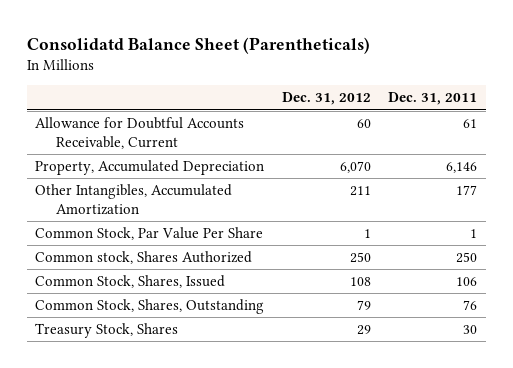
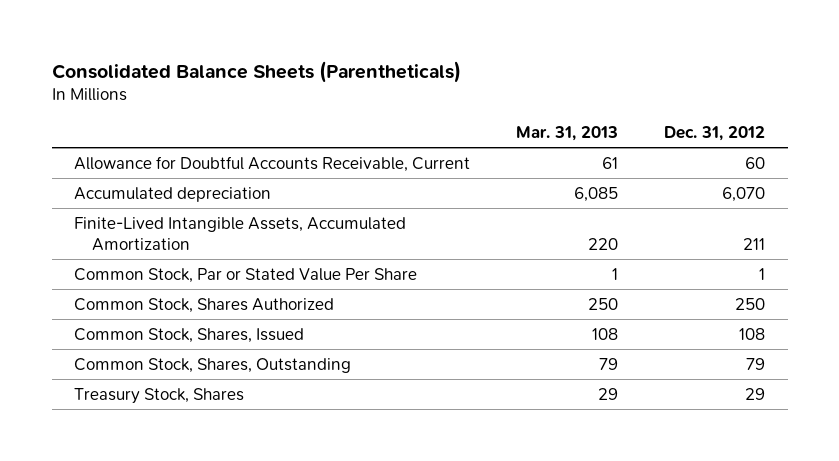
- Consolidatd Balance Sheet (Parentheticals)
+ Consolidated Balance Sheets (Parentheticals)
- | Dec. 31, 2012 | Dec. 31, 2011
+ | Mar. 31, 2013 | Dec. 31, 2012
- Property, Accumulated Depreciation | 6,070 | 6,146
- Other Intangibles, Accumulated Amortization | 211 | 177
- Common Stock, Par Value Per Share | 1 | 1
- Common stock, Shares Authorized | 250 | 250
+ Accumulated depreciation | 6,085 | 6,070
+ Finite-Lived Intangible Assets, Accumulated Amortization | 220 | 211
+ Common Stock, Par or Stated Value Per Share | 1 | 1
+ Common Stock, Shares Authorized | 250 | 250

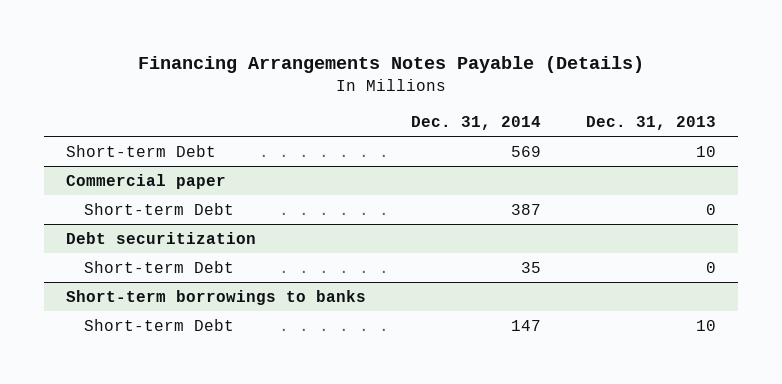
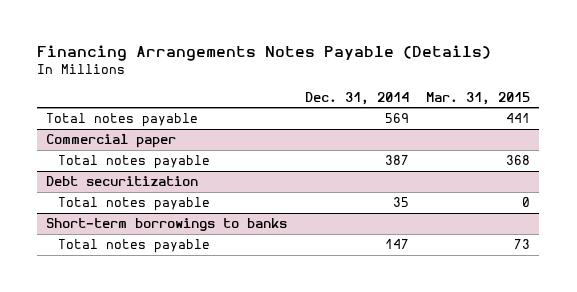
- | Dec. 31, 2014 | Dec. 31, 2013
+ | Dec. 31, 2014 | Mar. 31, 2015
- Short-term Debt | 569 | 10
+ Total notes payable | 569 | 441
@ Commercial paper
- Short-term Debt | 387 | 0
+ Total notes payable | 387 | 368
@ Debt securitization
- Short-term Debt | 35 | 0
+ Total notes payable | 35 | 0
@ Short-term borrowings to banks
- Short-term Debt | 147 | 10
+ Total notes payable | 147 | 73

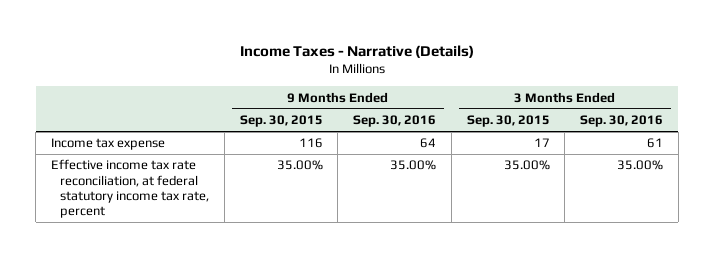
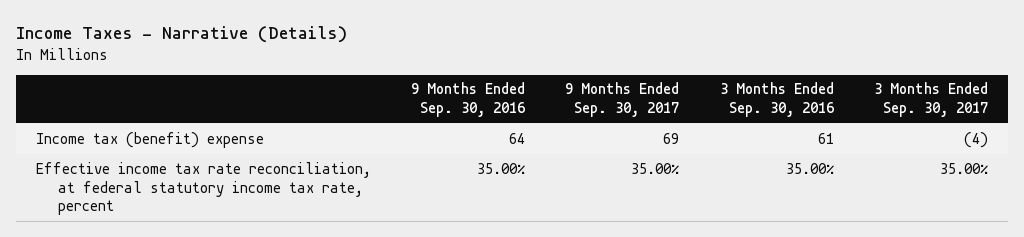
- | 9 Months Ended Sep. 30, 2015 | 9 Months Ended Sep. 30, 2016 | 3 Months Ended Sep. 30, 2015 | 3 Months Ended Sep. 30, 2016
+ | 9 Months Ended Sep. 30, 2016 | 9 Months Ended Sep. 30, 2017 | 3 Months Ended Sep. 30, 2016 | 3 Months Ended Sep. 30, 2017
- Income tax expense | 116 | 64 | 17 | 61
+ Income tax (benefit) expense | 64 | 69 | 61 | (4)

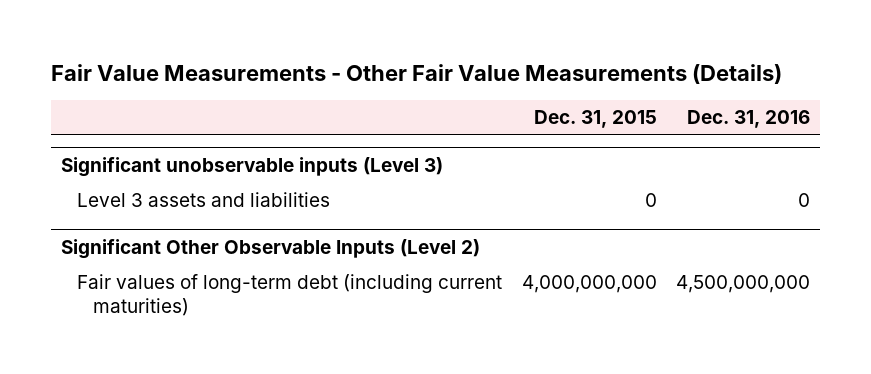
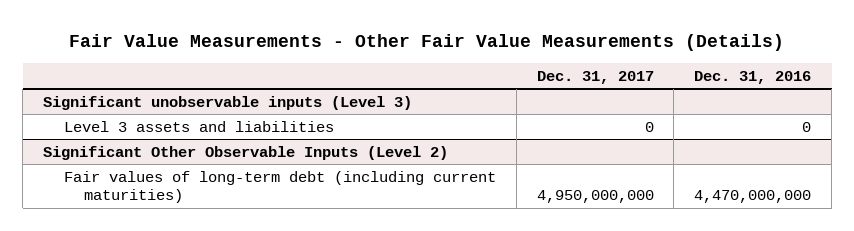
- | Dec. 31, 2015 | Dec. 31, 2016
+ | Dec. 31, 2017 | Dec. 31, 2016
@ Significant Other Observable Inputs (Level 2)
- Fair values of long-term debt (including current maturities) | 4,000,000,000 | 4,500,000,000
+ Fair values of long-term debt (including current maturities) | 4,950,000,000 | 4,470,000,000

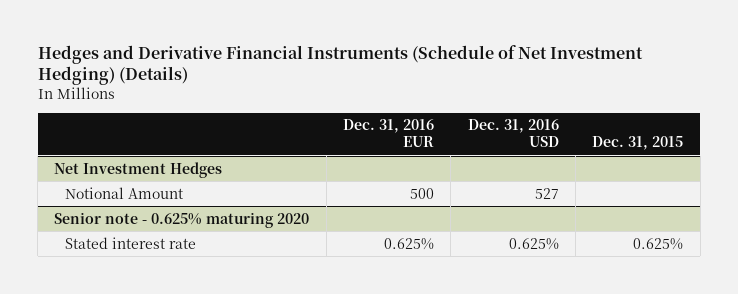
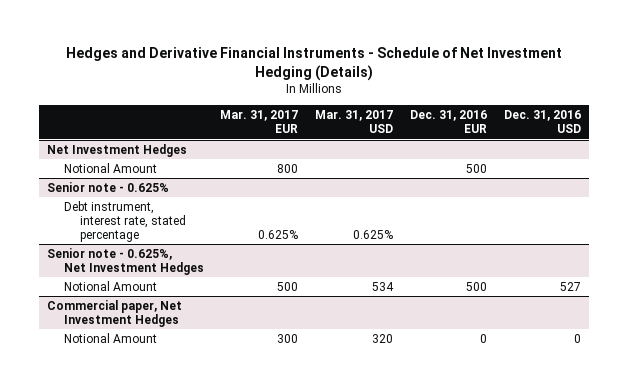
- Hedges and Derivative Financial Instruments (Schedule of Net Investment Hedging) (Details)
+ Hedges and Derivative Financial Instruments - Schedule of Net Investment Hedging (Details)
- | Dec. 31, 2016 EUR | Dec. 31, 2016 USD | Dec. 31, 2015
+ | Mar. 31, 2017 EUR | Mar. 31, 2017 USD | Dec. 31, 2016 EUR | Dec. 31, 2016 USD
@ Net Investment Hedges
+ Notional Amount | 800 | | 500 |
+ Senior note - 0.625%
+ Debt instrument, interest rate, stated percentage | 0.625% | 0.625% | |
+ Senior note - 0.625%, Net Investment Hedges
- Senior note - 0.625% maturing 2020
- Stated interest rate | 0.625% | 0.625% | 0.625%
+ Commercial paper, Net Investment Hedges
+ Notional Amount | 300 | 320 | 0 | 0

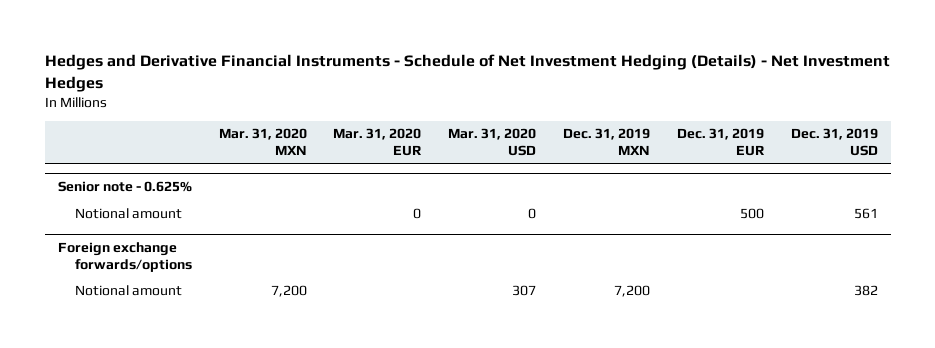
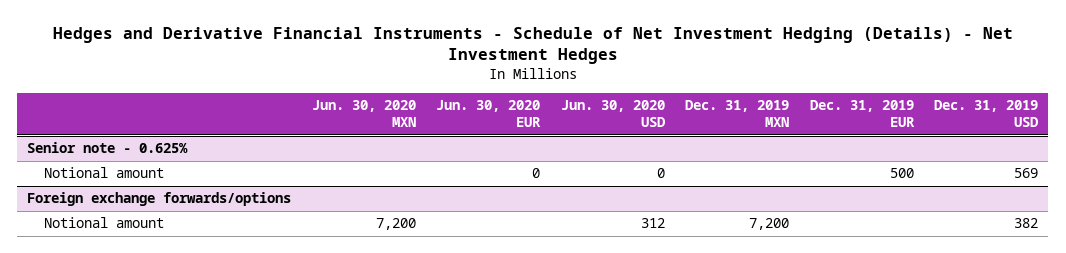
- | Mar. 31, 2020 MXN | Mar. 31, 2020 EUR | Mar. 31, 2020 USD | Dec. 31, 2019 MXN | Dec. 31, 2019 EUR | Dec. 31, 2019 USD
+ | Jun. 30, 2020 MXN | Jun. 30, 2020 EUR | Jun. 30, 2020 USD | Dec. 31, 2019 MXN | Dec. 31, 2019 EUR | Dec. 31, 2019 USD
@ Senior note - 0.625%
- Notional amount | | 0 | 0 | | 500 | 561
+ Notional amount | | 0 | 0 | | 500 | 569

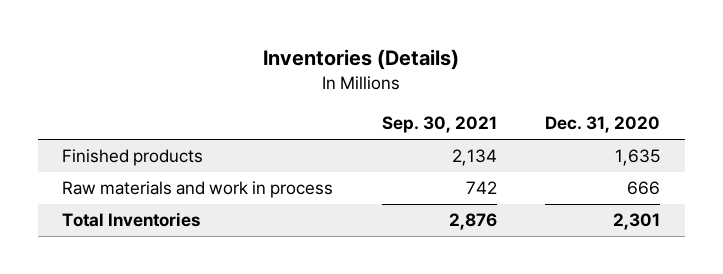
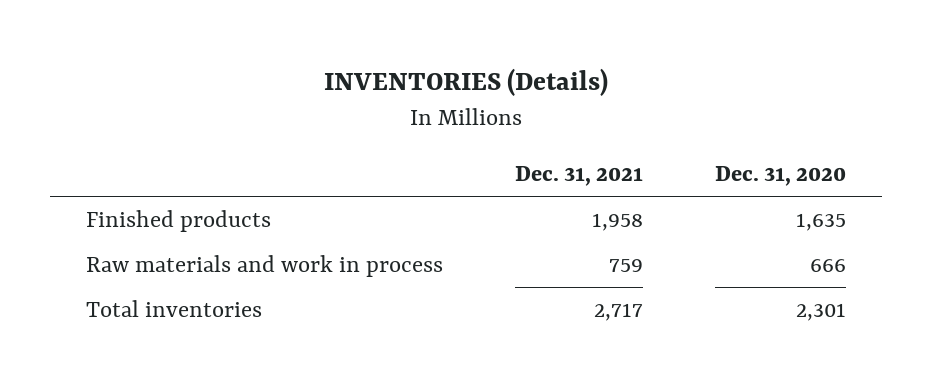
- Inventories (Details)
+ INVENTORIES (Details)
- | Sep. 30, 2021 | Dec. 31, 2020
+ | Dec. 31, 2021 | Dec. 31, 2020
- Total Inventories | 2,876 | 2,301
+ Total inventories | 2,717 | 2,301

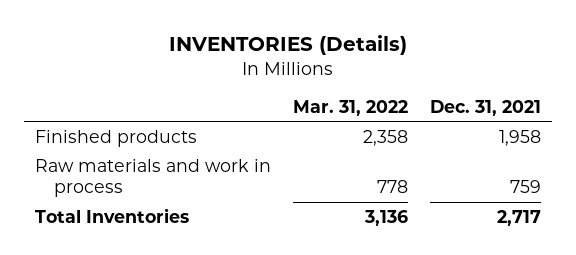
- | Dec. 31, 2021 | Dec. 31, 2020
+ | Mar. 31, 2022 | Dec. 31, 2021
- Total inventories | 2,717 | 2,301
+ Total Inventories | 3,136 | 2,717

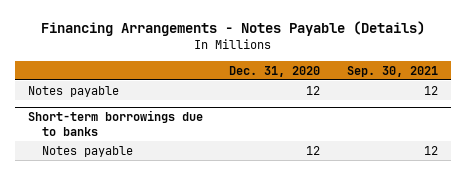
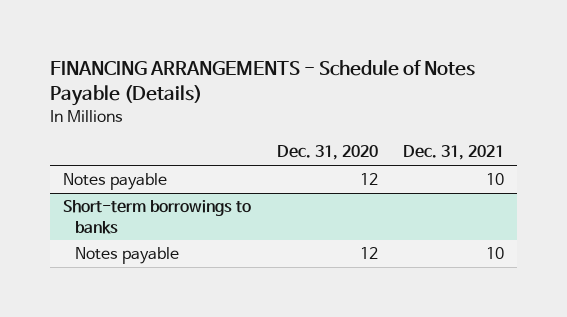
- Financing Arrangements - Notes Payable (Details)
+ FINANCING ARRANGEMENTS - Schedule of Notes Payable (Details)
- | Dec. 31, 2020 | Sep. 30, 2021
+ | Dec. 31, 2020 | Dec. 31, 2021
- Short-term borrowings due to banks
+ Short-term borrowings to banks

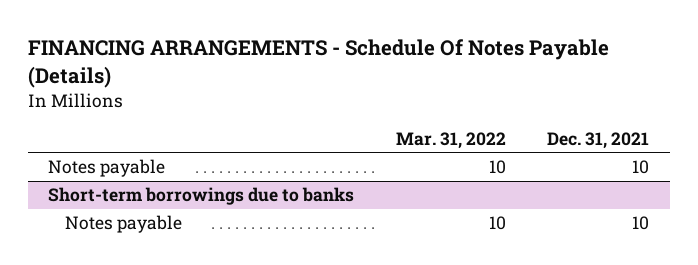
- FINANCING ARRANGEMENTS - Schedule of Notes Payable (Details)
+ FINANCING ARRANGEMENTS - Schedule Of Notes Payable (Details)
- | Dec. 31, 2020 | Dec. 31, 2021
+ | Mar. 31, 2022 | Dec. 31, 2021
- Short-term borrowings to banks
+ Short-term borrowings due to banks

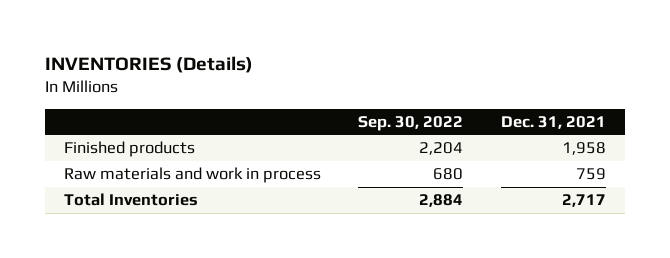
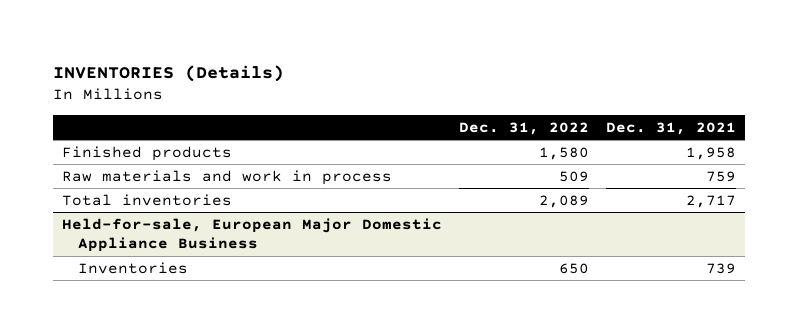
- | Sep. 30, 2022 | Dec. 31, 2021
+ | Dec. 31, 2022 | Dec. 31, 2021
- Total Inventories | 2,884 | 2,717
+ Total inventories | 2,089 | 2,717
+ Held-for-sale, European Major Domestic Appliance Business
+ Inventories | 650 | 739

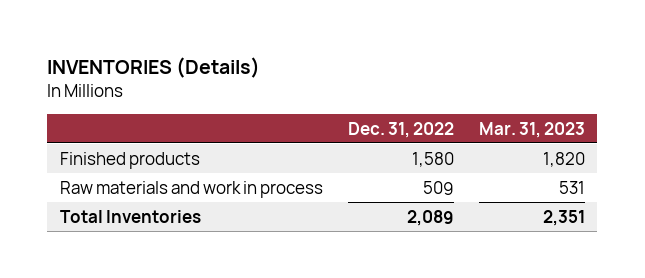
- | Dec. 31, 2022 | Dec. 31, 2021
+ | Dec. 31, 2022 | Mar. 31, 2023
- Total inventories | 2,089 | 2,717
- Held-for-sale, European Major Domestic Appliance Business
- Inventories | 650 | 739
+ Total Inventories | 2,089 | 2,351

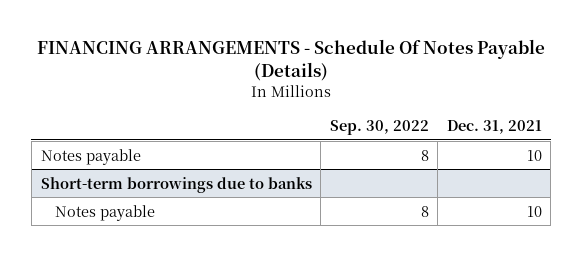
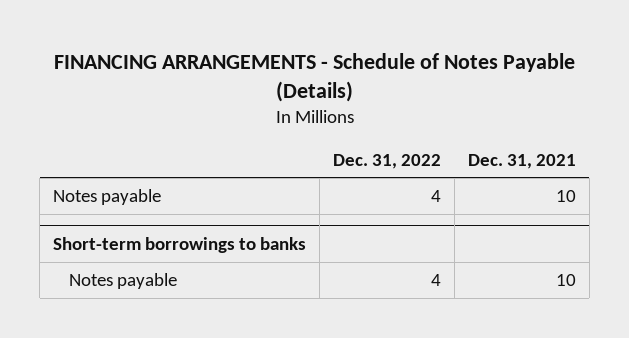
- FINANCING ARRANGEMENTS - Schedule Of Notes Payable (Details)
+ FINANCING ARRANGEMENTS - Schedule of Notes Payable (Details)
- | Sep. 30, 2022 | Dec. 31, 2021
+ | Dec. 31, 2022 | Dec. 31, 2021
- Short-term borrowings due to banks
+ Short-term borrowings to banks

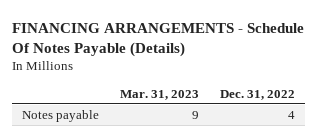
- FINANCING ARRANGEMENTS - Schedule of Notes Payable (Details)
+ FINANCING ARRANGEMENTS - Schedule Of Notes Payable (Details)
- | Dec. 31, 2022 | Dec. 31, 2021
+ | Mar. 31, 2023 | Dec. 31, 2022
- Short-term borrowings to banks
- Notes payable | 4 | 10

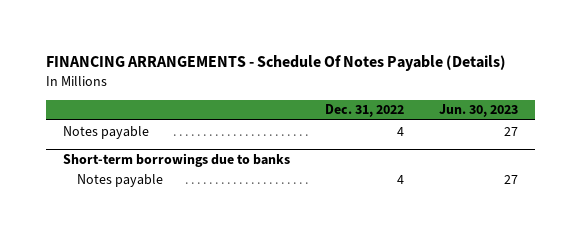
- | Mar. 31, 2023 | Dec. 31, 2022
+ | Dec. 31, 2022 | Jun. 30, 2023
+ Short-term borrowings due to banks
+ Notes payable | 4 | 27

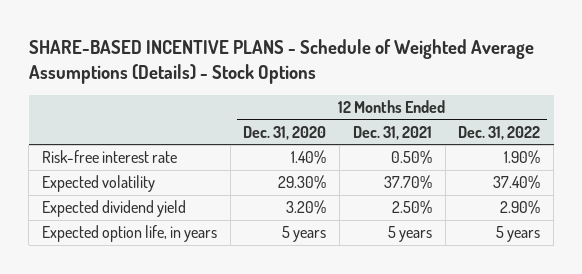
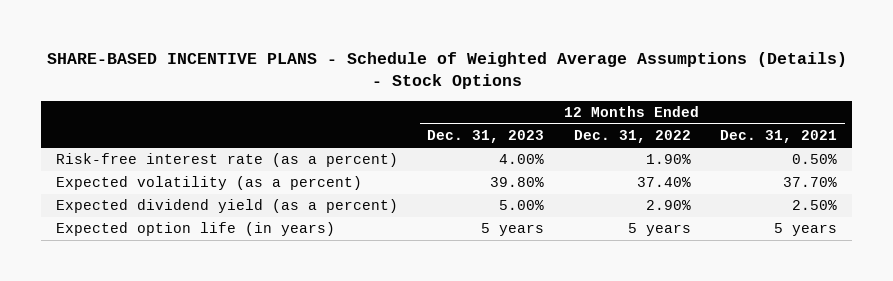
- | 12 Months Ended Dec. 31, 2020 | 12 Months Ended Dec. 31, 2021 | 12 Months Ended Dec. 31, 2022
+ | 12 Months Ended Dec. 31, 2023 | 12 Months Ended Dec. 31, 2022 | 12 Months Ended Dec. 31, 2021
- Risk-free interest rate | 1.40% | 0.50% | 1.90%
- Expected volatility | 29.30% | 37.70% | 37.40%
- Expected dividend yield | 3.20% | 2.50% | 2.90%
- Expected option life, in years | 5 years | 5 years | 5 years
+ Risk-free interest rate (as a percent) | 4.00% | 1.90% | 0.50%
+ Expected volatility (as a percent) | 39.80% | 37.40% | 37.70%
+ Expected dividend yield (as a percent) | 5.00% | 2.90% | 2.50%
+ Expected option life (in years) | 5 years | 5 years | 5 years

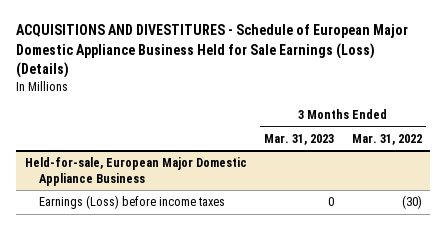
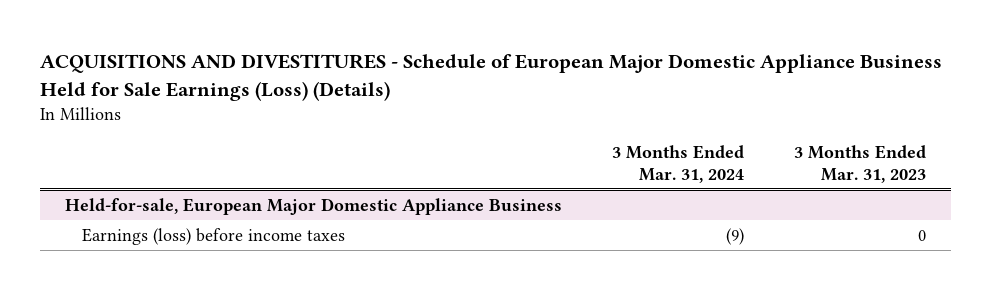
- | 3 Months Ended Mar. 31, 2023 | 3 Months Ended Mar. 31, 2022
+ | 3 Months Ended Mar. 31, 2024 | 3 Months Ended Mar. 31, 2023
@ Held-for-sale, European Major Domestic Appliance Business
- Earnings (Loss) before income taxes | 0 | (30)
+ Earnings (loss) before income taxes | (9) | 0

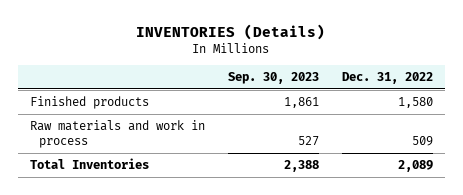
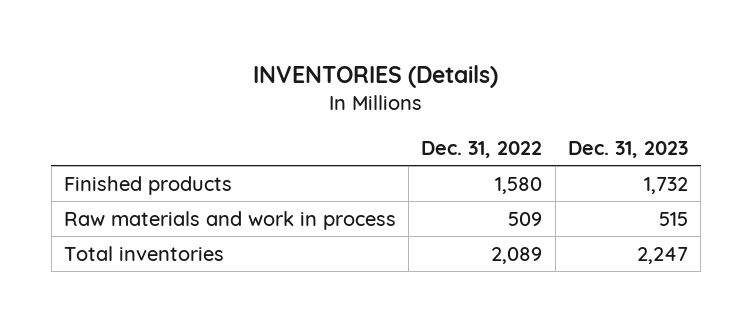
- | Sep. 30, 2023 | Dec. 31, 2022
+ | Dec. 31, 2022 | Dec. 31, 2023
- Total Inventories | 2,388 | 2,089
+ Total inventories | 2,089 | 2,247

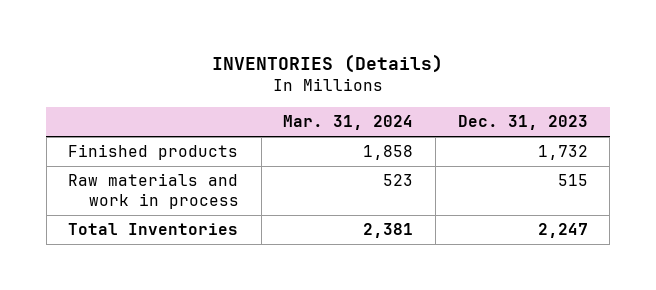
- | Dec. 31, 2022 | Dec. 31, 2023
+ | Mar. 31, 2024 | Dec. 31, 2023
- Total inventories | 2,089 | 2,247
+ Total Inventories | 2,381 | 2,247

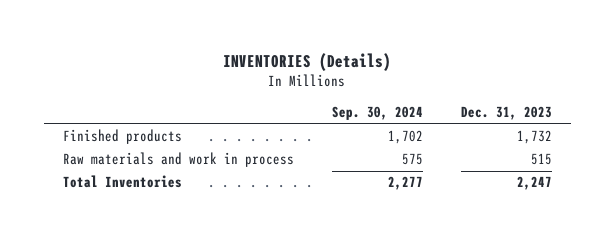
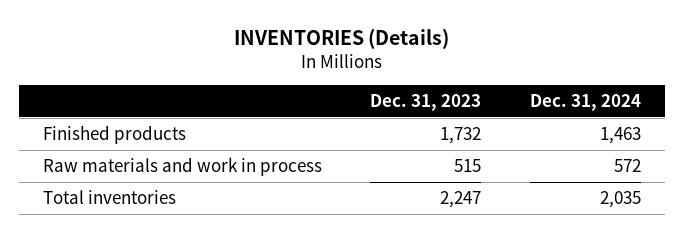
- | Sep. 30, 2024 | Dec. 31, 2023
+ | Dec. 31, 2023 | Dec. 31, 2024
- Total Inventories | 2,277 | 2,247
+ Total inventories | 2,247 | 2,035

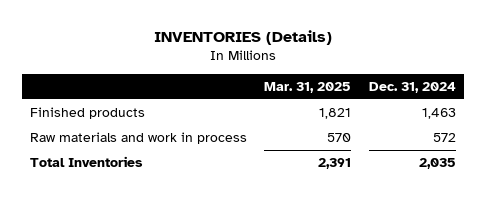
- | Dec. 31, 2023 | Dec. 31, 2024
+ | Mar. 31, 2025 | Dec. 31, 2024
- Total inventories | 2,247 | 2,035
+ Total Inventories | 2,391 | 2,035

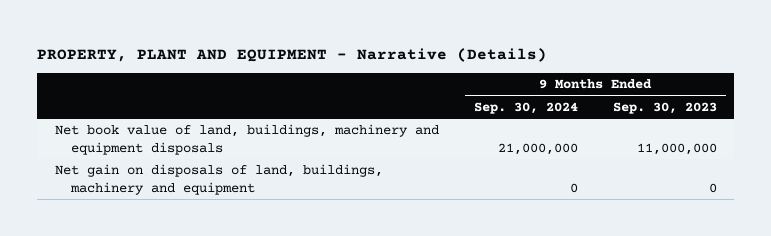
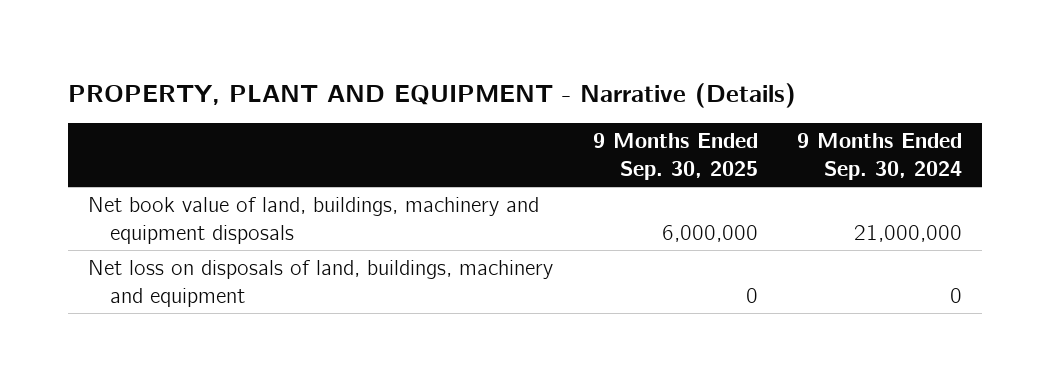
- | 9 Months Ended Sep. 30, 2024 | 9 Months Ended Sep. 30, 2023
+ | 9 Months Ended Sep. 30, 2025 | 9 Months Ended Sep. 30, 2024
- Net gain on disposals of land, buildings, machinery and equipment | 0 | 0
+ Net loss on disposals of land, buildings, machinery and equipment | 0 | 0

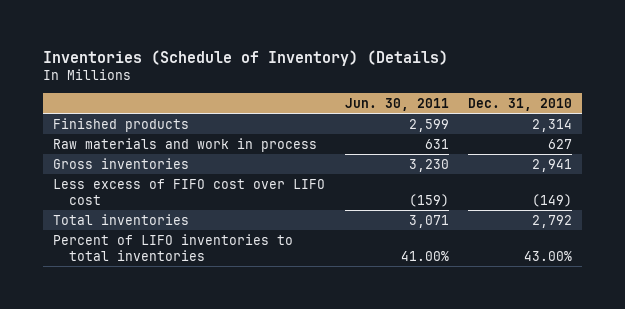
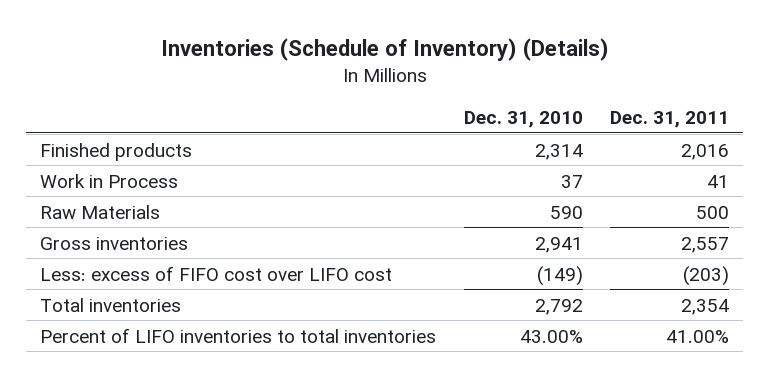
- | Jun. 30, 2011 | Dec. 31, 2010
+ | Dec. 31, 2010 | Dec. 31, 2011
- Raw materials and work in process | 631 | 627
+ Work in Process | 37 | 41
+ Raw Materials | 590 | 500
- Less excess of FIFO cost over LIFO cost | (159) | (149)
+ Less: excess of FIFO cost over LIFO cost | (149) | (203)

